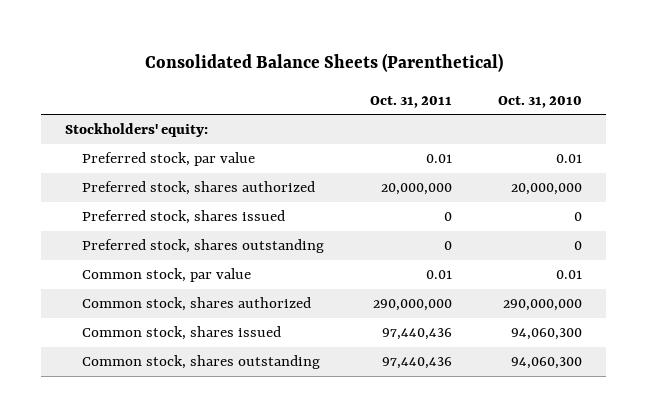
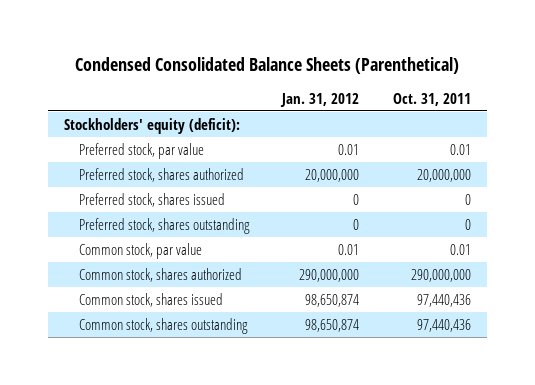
- Consolidated Balance Sheets (Parenthetical)
+ Condensed Consolidated Balance Sheets (Parenthetical)
- | Oct. 31, 2011 | Oct. 31, 2010
+ | Jan. 31, 2012 | Oct. 31, 2011
- Stockholders' equity:
+ Stockholders' equity (deficit):

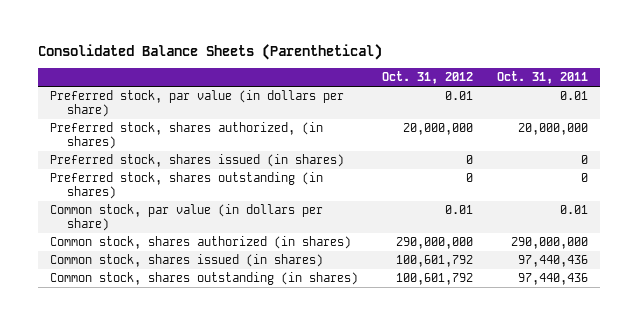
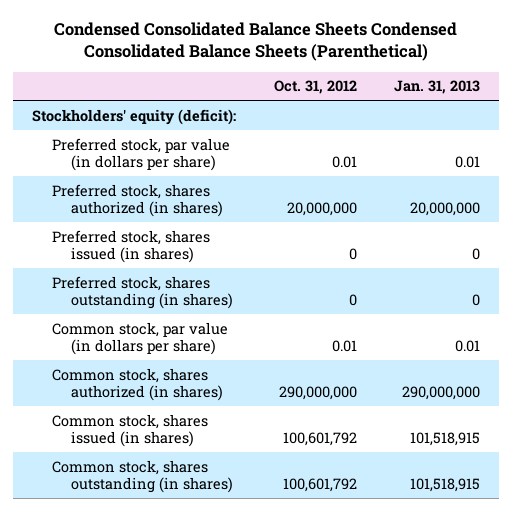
- Consolidated Balance Sheets (Parenthetical)
+ Condensed Consolidated Balance Sheets Condensed Consolidated Balance Sheets (Parenthetical)
- | Oct. 31, 2012 | Oct. 31, 2011
+ | Oct. 31, 2012 | Jan. 31, 2013
+ Stockholders' equity (deficit):
- Preferred stock, shares authorized, (in shares) | 20,000,000 | 20,000,000
+ Preferred stock, shares authorized (in shares) | 20,000,000 | 20,000,000

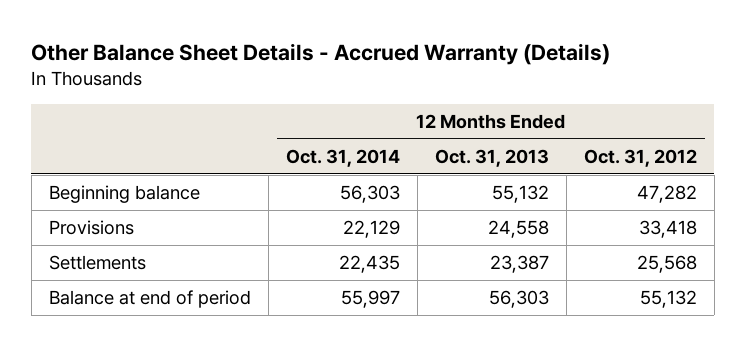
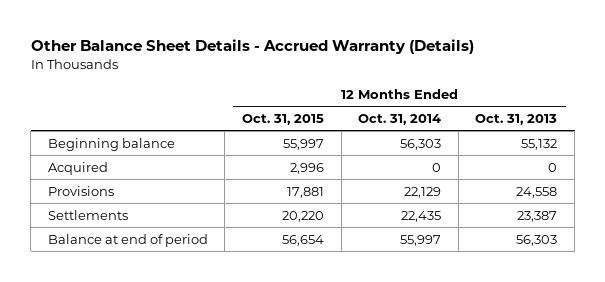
- | 12 Months Ended Oct. 31, 2014 | 12 Months Ended Oct. 31, 2013 | 12 Months Ended Oct. 31, 2012
+ | 12 Months Ended Oct. 31, 2015 | 12 Months Ended Oct. 31, 2014 | 12 Months Ended Oct. 31, 2013
+ Acquired | 2,996 | 0 | 0

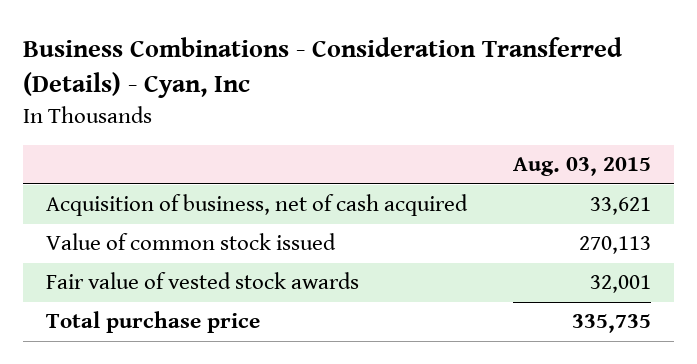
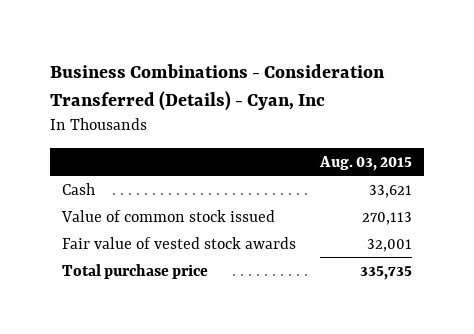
- Acquisition of business, net of cash acquired | 33,621
+ Cash | 33,621

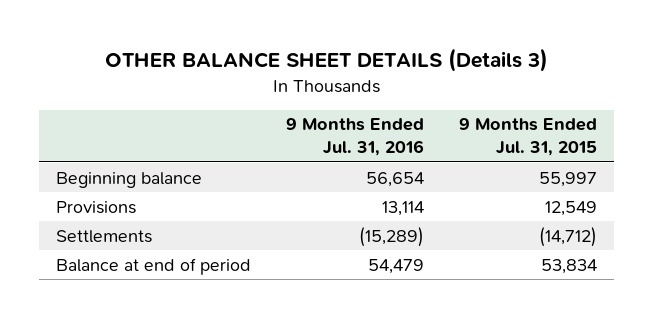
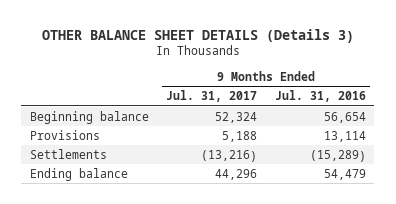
- | 9 Months Ended Jul. 31, 2016 | 9 Months Ended Jul. 31, 2015
+ | 9 Months Ended Jul. 31, 2017 | 9 Months Ended Jul. 31, 2016
- Balance at end of period | 54,479 | 53,834
+ Ending balance | 44,296 | 54,479

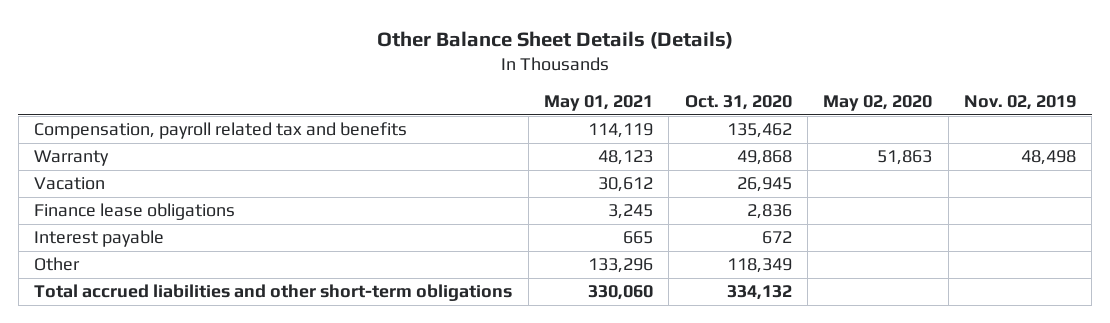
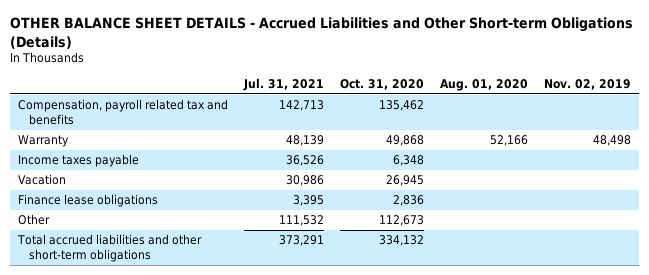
- Other Balance Sheet Details (Details)
+ OTHER BALANCE SHEET DETAILS - Accrued Liabilities and Other Short-term Obligations (Details)
- | May 01, 2021 | Oct. 31, 2020 | May 02, 2020 | Nov. 02, 2019
+ | Jul. 31, 2021 | Oct. 31, 2020 | Aug. 01, 2020 | Nov. 02, 2019
+ Income taxes payable | 36,526 | 6,348 | |
- Interest payable | 665 | 672 | |
- Other | 133,296 | 118,349 | |
+ Other | 111,532 | 112,673 | |

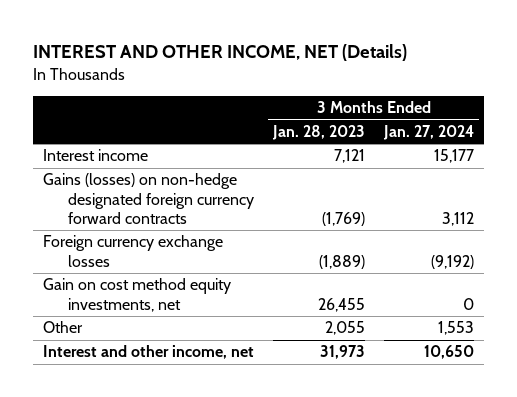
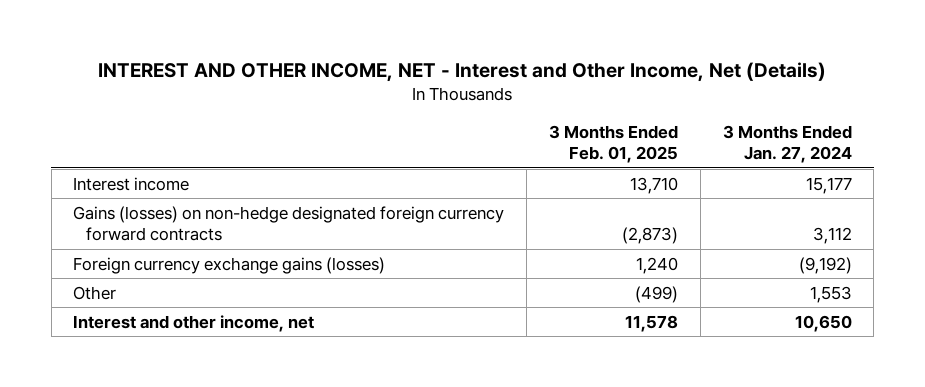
- INTEREST AND OTHER INCOME, NET (Details)
+ INTEREST AND OTHER INCOME, NET - Interest and Other Income, Net (Details)
- | 3 Months Ended Jan. 28, 2023 | 3 Months Ended Jan. 27, 2024
+ | 3 Months Ended Feb. 01, 2025 | 3 Months Ended Jan. 27, 2024
- Foreign currency exchange losses | (1,889) | (9,192)
- Gain on cost method equity investments, net | 26,455 | 0
+ Foreign currency exchange gains (losses) | 1,240 | (9,192)

